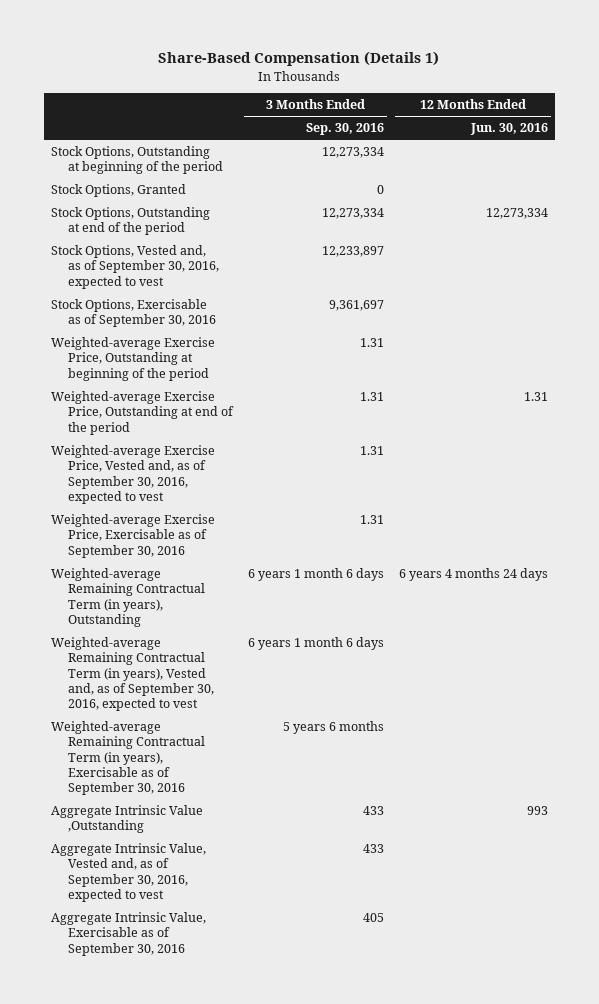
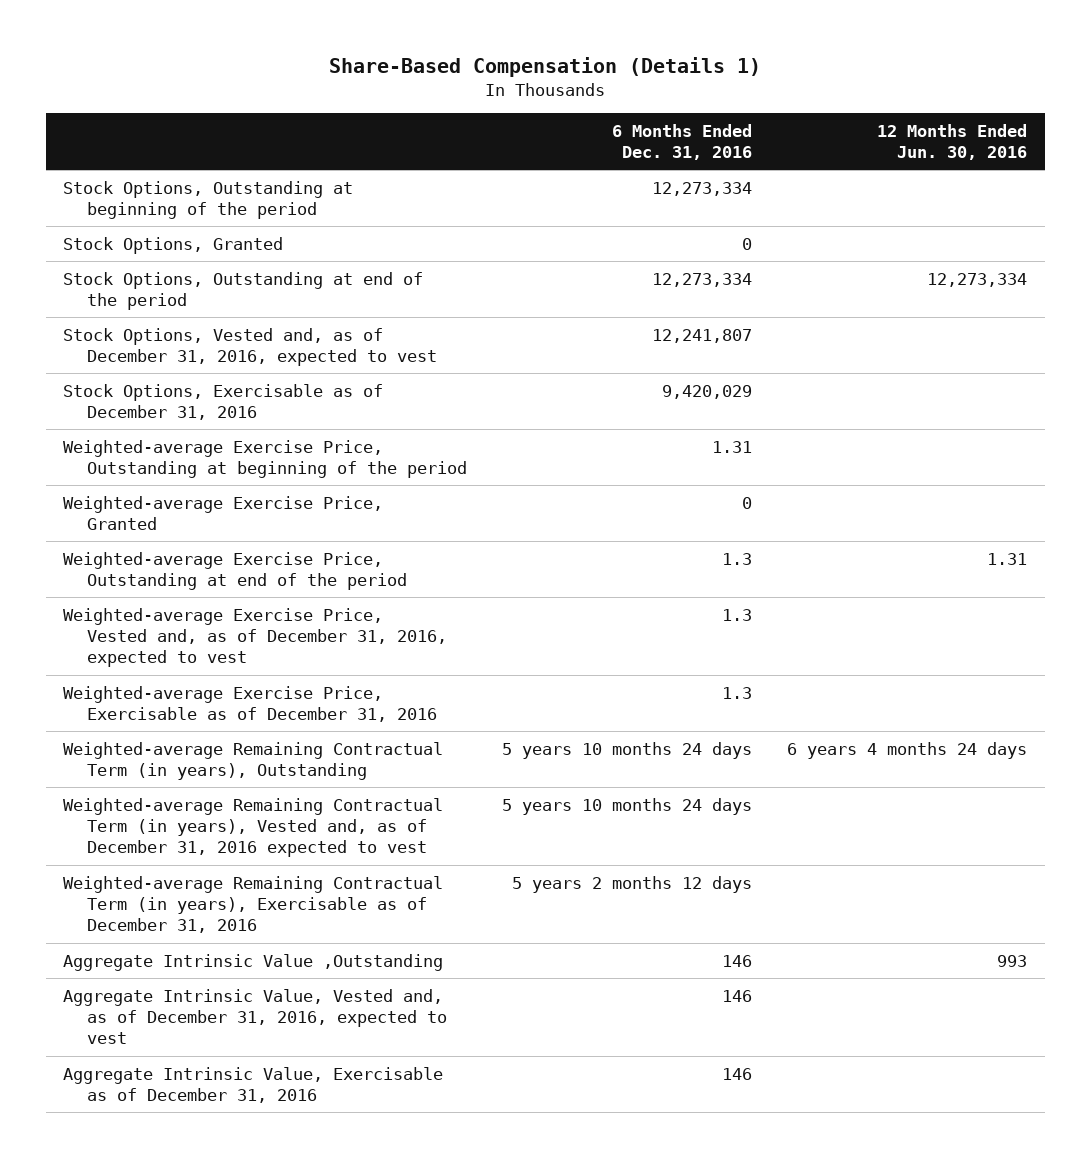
- | 3 Months Ended Sep. 30, 2016 | 12 Months Ended Jun. 30, 2016
+ | 6 Months Ended Dec. 31, 2016 | 12 Months Ended Jun. 30, 2016
- Stock Options, Vested and, as of September 30, 2016, expected to vest | 12,233,897 |
- Stock Options, Exercisable as of September 30, 2016 | 9,361,697 |
+ Stock Options, Vested and, as of December 31, 2016, expected to vest | 12,241,807 |
+ Stock Options, Exercisable as of December 31, 2016 | 9,420,029 |
+ Weighted-average Exercise Price, Granted | 0 |
- Weighted-average Exercise Price, Vested and, as of September 30, 2016, expected to vest | 1.31 |
- Weighted-average Exercise Price, Exercisable as of September 30, 2016 | 1.31 |
+ Weighted-average Exercise Price, Vested and, as of December 31, 2016, expected to vest | 1.3 |
+ Weighted-average Exercise Price, Exercisable as of December 31, 2016 | 1.3 |
- Weighted-average Remaining Contractual Term (in years), Vested and, as of September 30, 2016, expected to vest | 6 years 1 month 6 days |
- Weighted-average Remaining Contractual Term (in years), Exercisable as of September 30, 2016 | 5 years 6 months |
+ Weighted-average Remaining Contractual Term (in years), Vested and, as of December 31, 2016 expected to vest | 5 years 10 months 24 days |
+ Weighted-average Remaining Contractual Term (in years), Exercisable as of December 31, 2016 | 5 years 2 months 12 days |
- Aggregate Intrinsic Value, Vested and, as of September 30, 2016, expected to vest | 433 |
- Aggregate Intrinsic Value, Exercisable as of September 30, 2016 | 405 |
+ Aggregate Intrinsic Value, Vested and, as of December 31, 2016, expected to vest | 146 |
+ Aggregate Intrinsic Value, Exercisable as of December 31, 2016 | 146 |

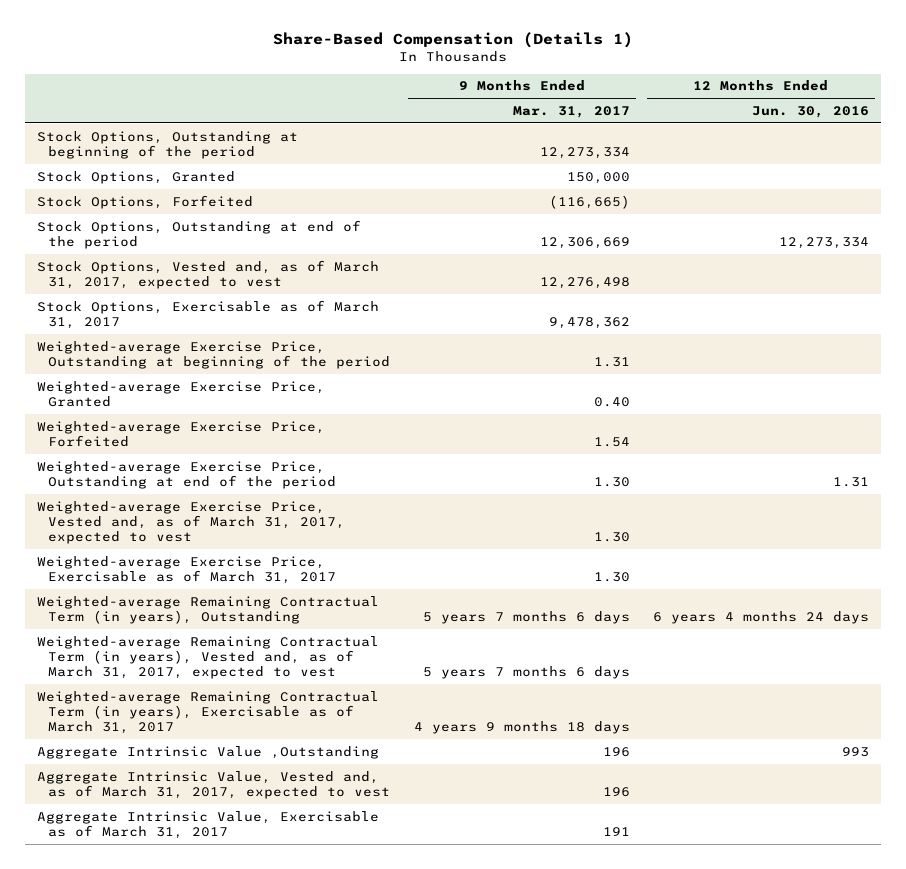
- | 6 Months Ended Dec. 31, 2016 | 12 Months Ended Jun. 30, 2016
+ | 9 Months Ended Mar. 31, 2017 | 12 Months Ended Jun. 30, 2016
+ Stock Options, Forfeited | (116,665) |
- Stock Options, Vested and, as of December 31, 2016, expected to vest | 12,241,807 |
- Stock Options, Exercisable as of December 31, 2016 | 9,420,029 |
+ Stock Options, Vested and, as of March 31, 2017, expected to vest | 12,276,498 |
+ Stock Options, Exercisable as of March 31, 2017 | 9,478,362 |
+ Weighted-average Exercise Price, Forfeited | 1.54 |
- Weighted-average Exercise Price, Vested and, as of December 31, 2016, expected to vest | 1.3 |
- Weighted-average Exercise Price, Exercisable as of December 31, 2016 | 1.3 |
+ Weighted-average Exercise Price, Vested and, as of March 31, 2017, expected to vest | 1.30 |
+ Weighted-average Exercise Price, Exercisable as of March 31, 2017 | 1.30 |
- Weighted-average Remaining Contractual Term (in years), Vested and, as of December 31, 2016 expected to vest | 5 years 10 months 24 days |
- Weighted-average Remaining Contractual Term (in years), Exercisable as of December 31, 2016 | 5 years 2 months 12 days |
+ Weighted-average Remaining Contractual Term (in years), Vested and, as of March 31, 2017, expected to vest | 5 years 7 months 6 days |
+ Weighted-average Remaining Contractual Term (in years), Exercisable as of March 31, 2017 | 4 years 9 months 18 days |
- Aggregate Intrinsic Value, Vested and, as of December 31, 2016, expected to vest | 146 |
- Aggregate Intrinsic Value, Exercisable as of December 31, 2016 | 146 |
+ Aggregate Intrinsic Value, Vested and, as of March 31, 2017, expected to vest | 196 |
+ Aggregate Intrinsic Value, Exercisable as of March 31, 2017 | 191 |

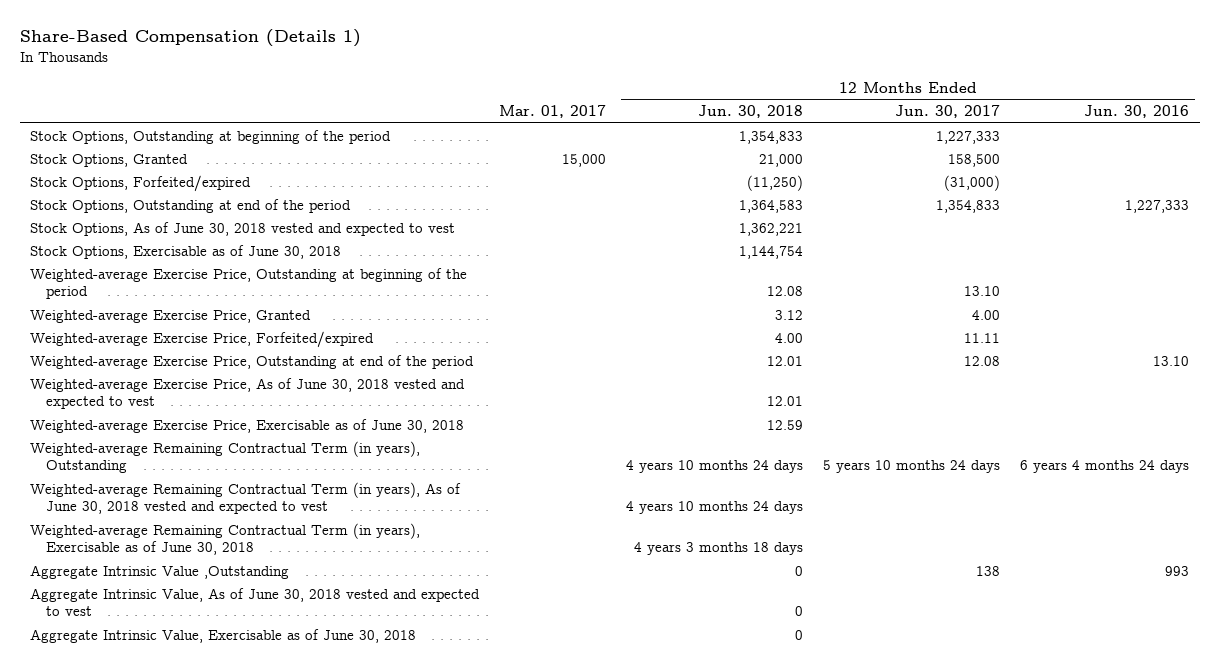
- | 9 Months Ended Mar. 31, 2017 | 12 Months Ended Jun. 30, 2016
+ | Mar. 01, 2017 | 12 Months Ended Jun. 30, 2018 | 12 Months Ended Jun. 30, 2017 | 12 Months Ended Jun. 30, 2016
- Stock Options, Forfeited | (116,665) |
- Stock Options, Outstanding at end of the period | 12,306,669 | 12,273,334
- Stock Options, Vested and, as of March 31, 2017, expected to vest | 12,276,498 |
- Stock Options, Exercisable as of March 31, 2017 | 9,478,362 |
+ Stock Options, Forfeited/expired | | (11,250) | (31,000) |
+ Stock Options, Outstanding at end of the period | | 1,364,583 | 1,354,833 | 1,227,333
+ Stock Options, As of June 30, 2018 vested and expected to vest | | 1,362,221 | |
+ Stock Options, Exercisable as of June 30, 2018 | | 1,144,754 | |
- Weighted-average Exercise Price, Forfeited | 1.54 |
- Weighted-average Exercise Price, Outstanding at end of the period | 1.30 | 1.31
- Weighted-average Exercise Price, Vested and, as of March 31, 2017, expected to vest | 1.30 |
- Weighted-average Exercise Price, Exercisable as of March 31, 2017 | 1.30 |
+ Weighted-average Exercise Price, Forfeited/expired | | 4.00 | 11.11 |
+ Weighted-average Exercise Price, Outstanding at end of the period | | 12.01 | 12.08 | 13.10
+ Weighted-average Exercise Price, As of June 30, 2018 vested and expected to vest | | 12.01 | |
+ Weighted-average Exercise Price, Exercisable as of June 30, 2018 | | 12.59 | |
- Weighted-average Remaining Contractual Term (in years), Vested and, as of March 31, 2017, expected to vest | 5 years 7 months 6 days |
- Weighted-average Remaining Contractual Term (in years), Exercisable as of March 31, 2017 | 4 years 9 months 18 days |
+ Weighted-average Remaining Contractual Term (in years), As of June 30, 2018 vested and expected to vest | | 4 years 10 months 24 days | |
+ Weighted-average Remaining Contractual Term (in years), Exercisable as of June 30, 2018 | | 4 years 3 months 18 days | |
- Aggregate Intrinsic Value, Vested and, as of March 31, 2017, expected to vest | 196 |
- Aggregate Intrinsic Value, Exercisable as of March 31, 2017 | 191 |
+ Aggregate Intrinsic Value, As of June 30, 2018 vested and expected to vest | | 0 | |
+ Aggregate Intrinsic Value, Exercisable as of June 30, 2018 | | 0 | |

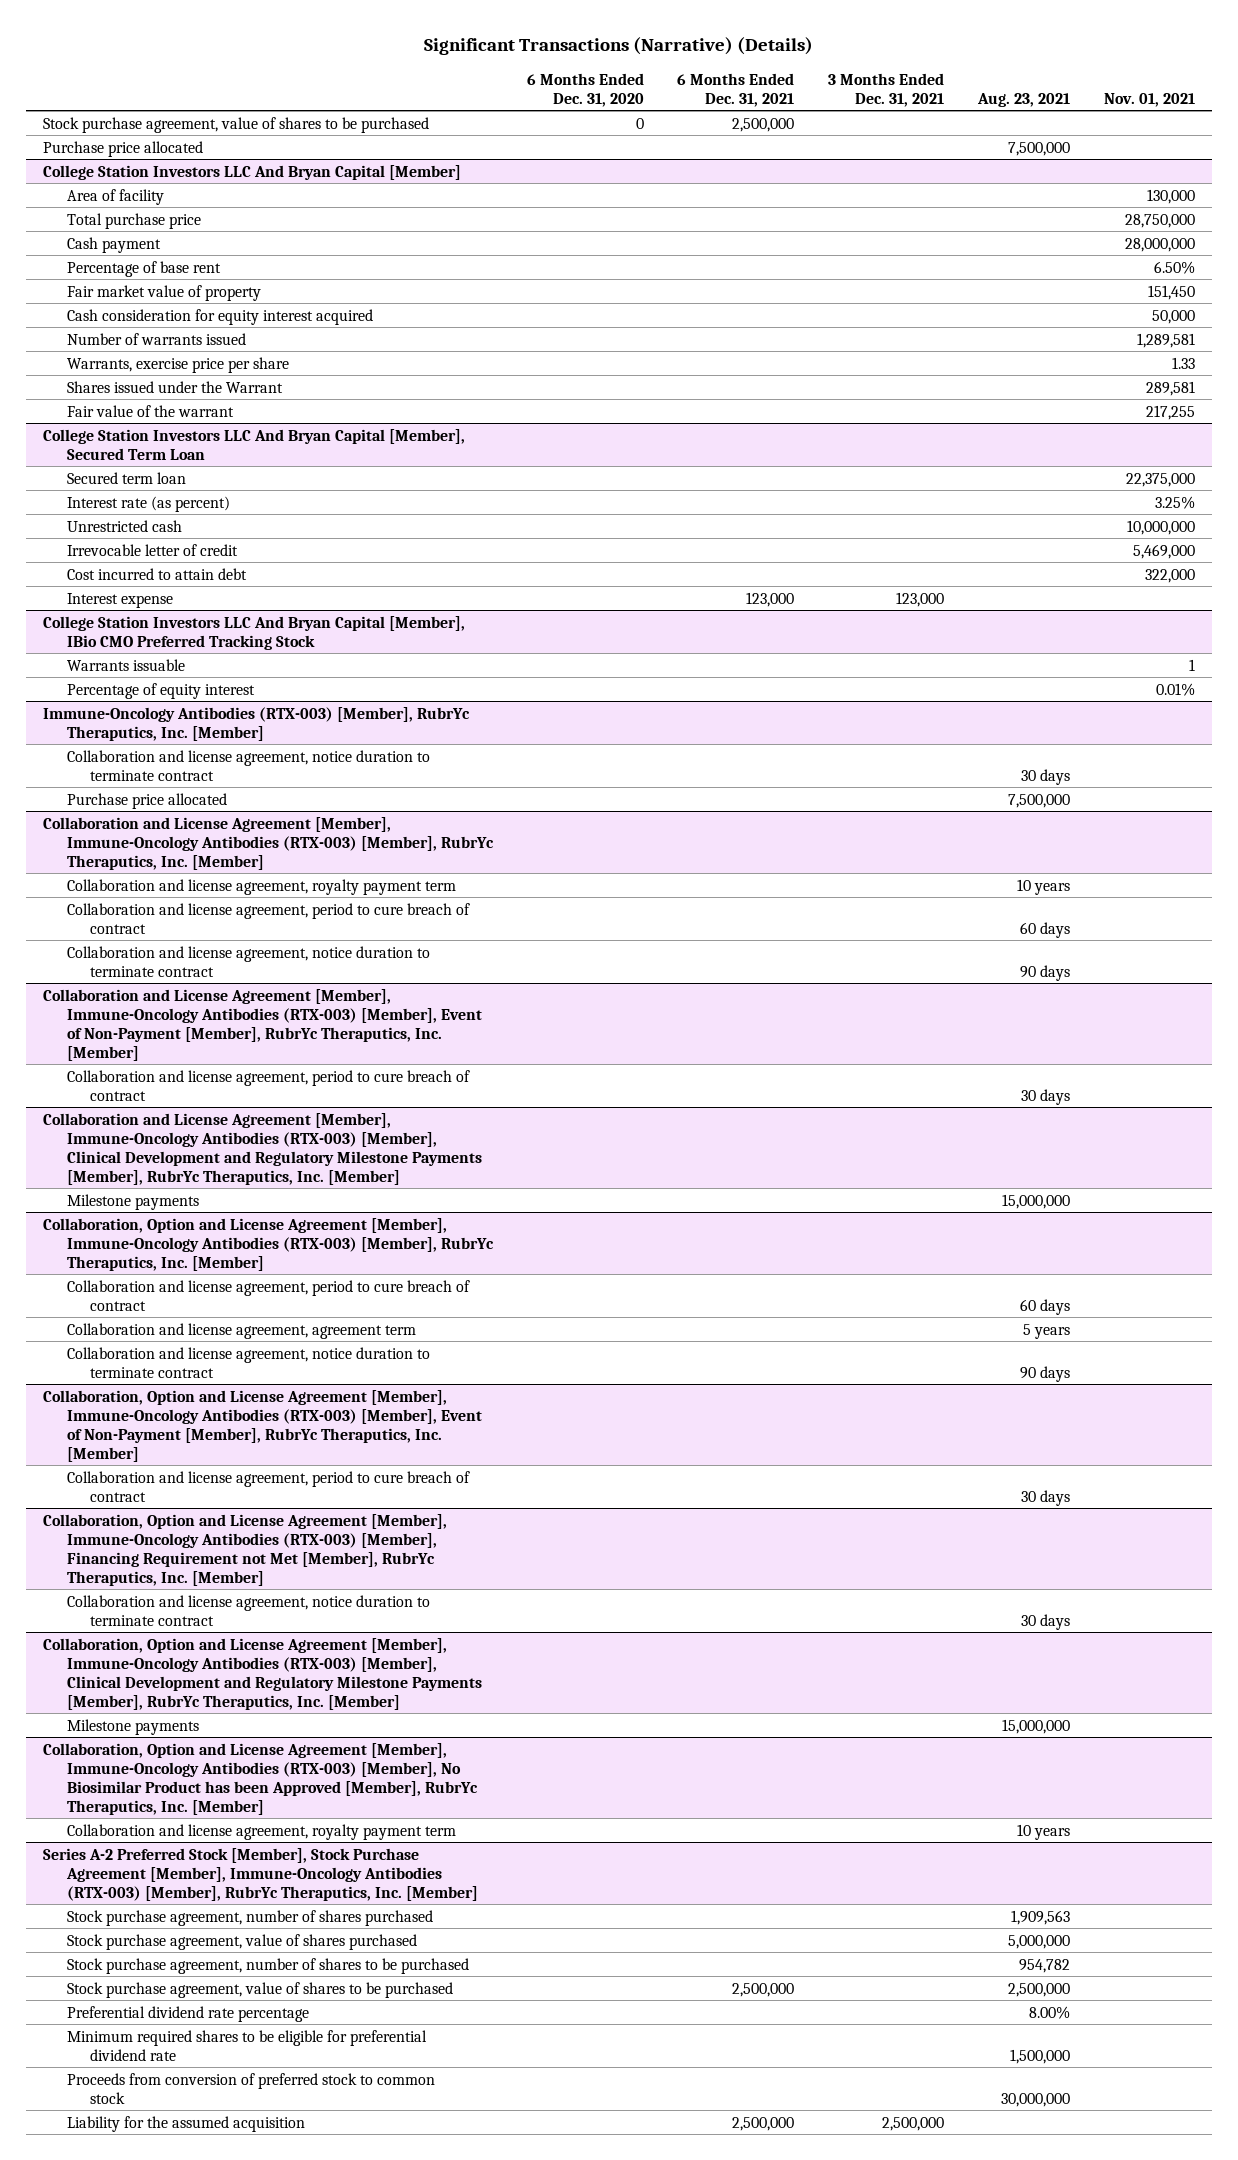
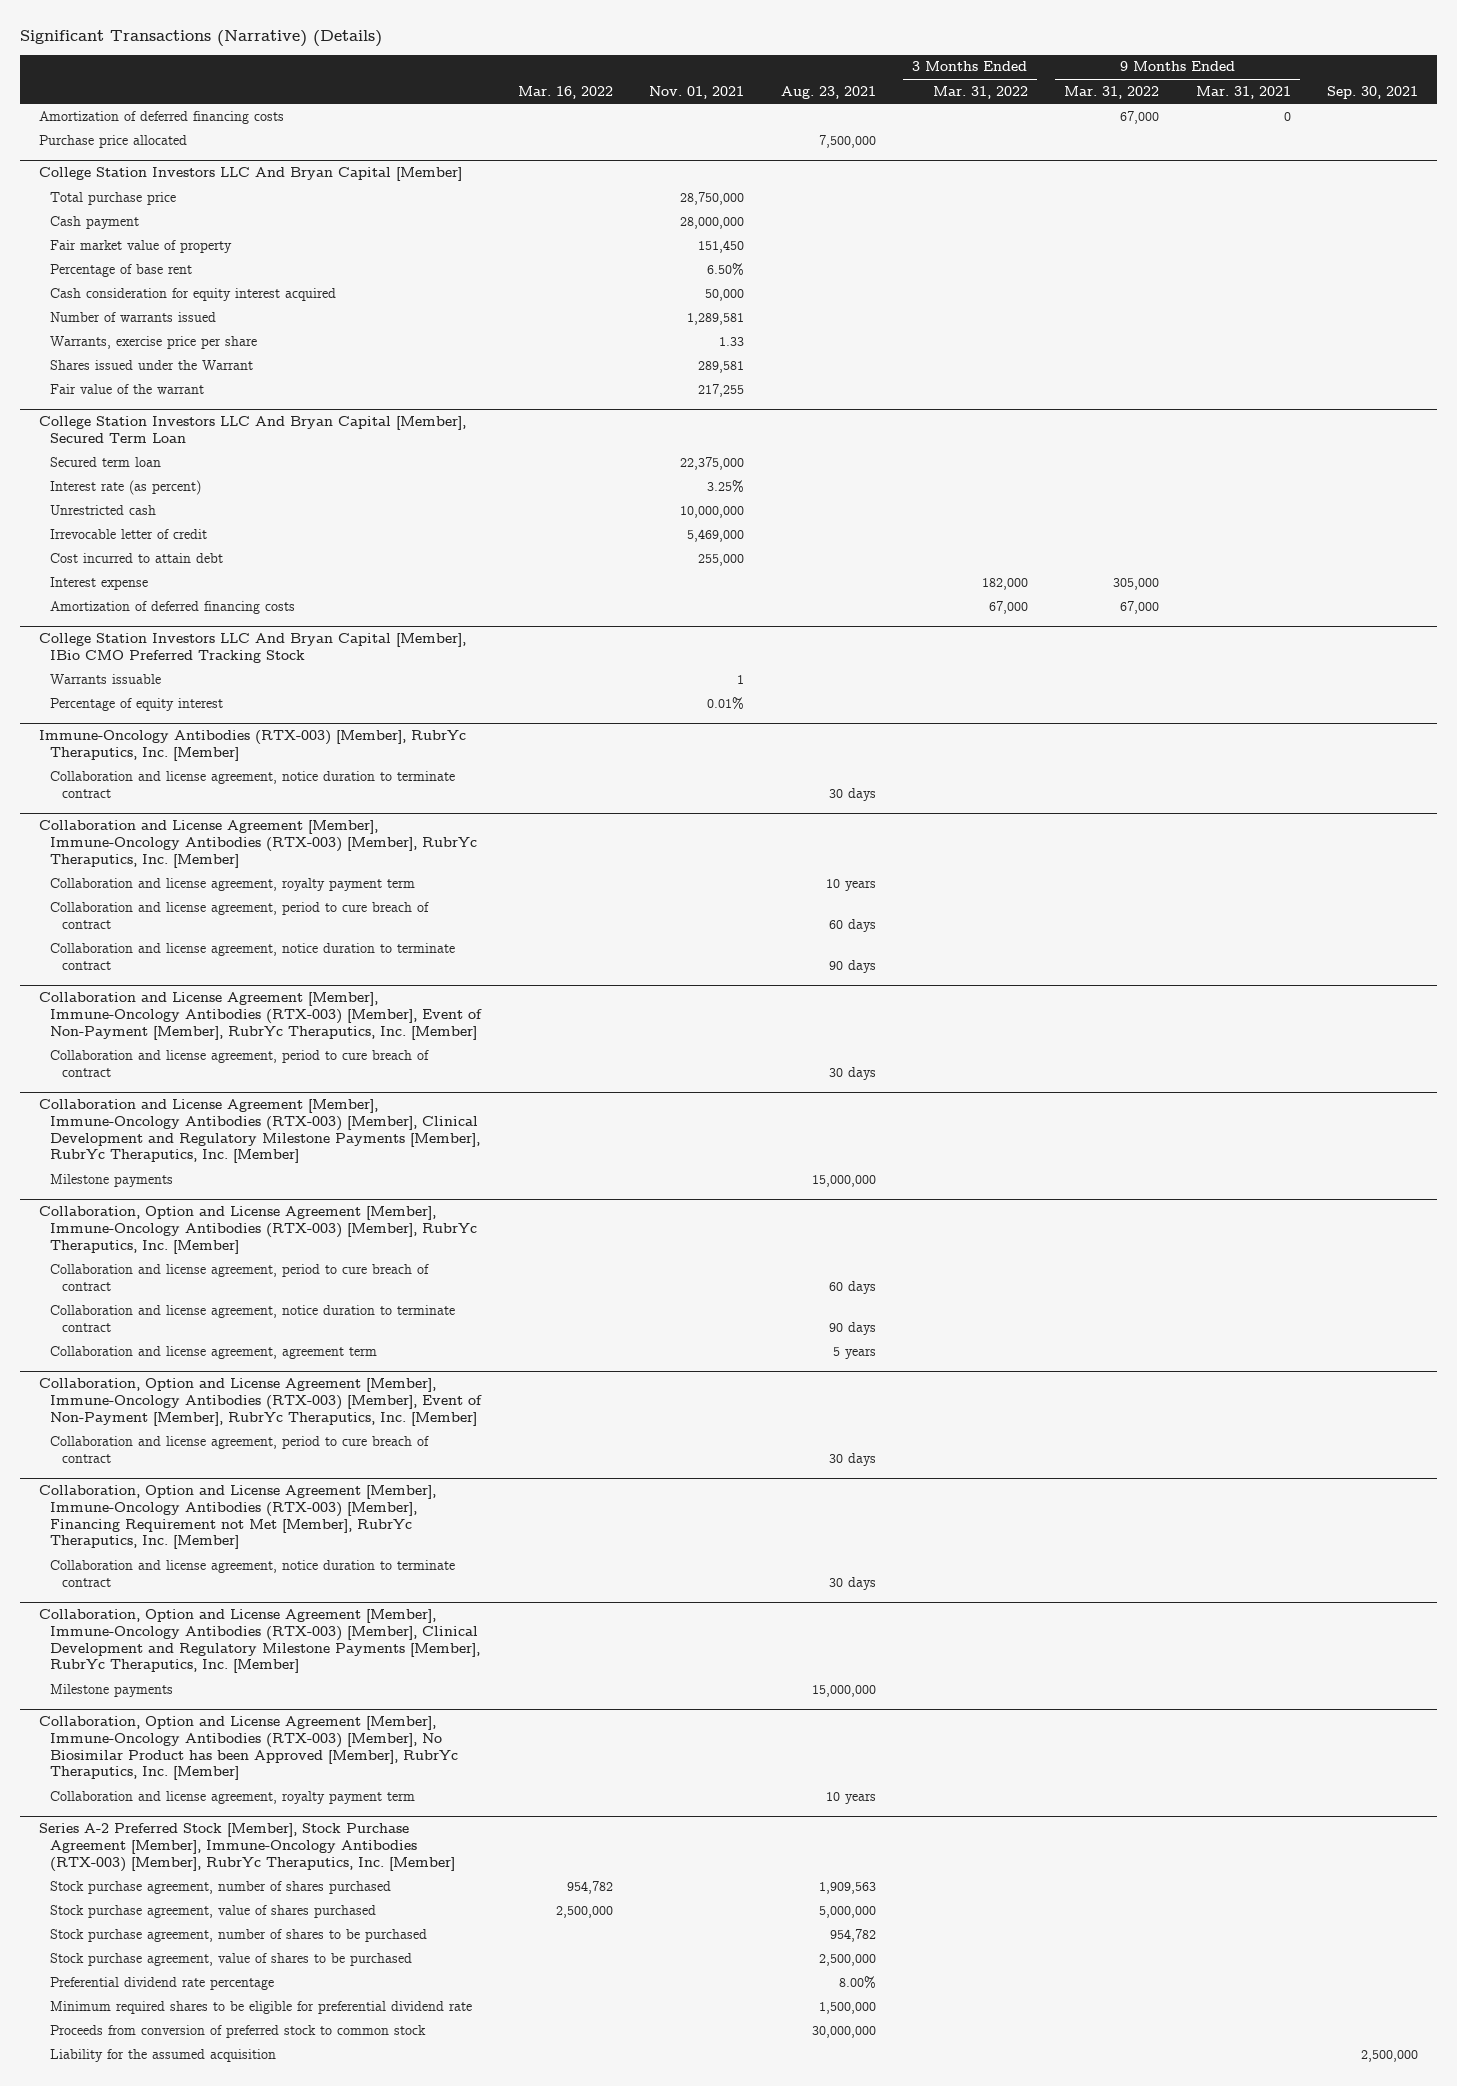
- | 6 Months Ended Dec. 31, 2020 | 6 Months Ended Dec. 31, 2021 | 3 Months Ended Dec. 31, 2021 | Aug. 23, 2021 | Nov. 01, 2021
+ | Mar. 16, 2022 | Nov. 01, 2021 | Aug. 23, 2021 | 3 Months Ended Mar. 31, 2022 | 9 Months Ended Mar. 31, 2022 | 9 Months Ended Mar. 31, 2021 | Sep. 30, 2021
- Stock purchase agreement, value of shares to be purchased | 0 | 2,500,000 | | |
+ Amortization of deferred financing costs | | | | | 67,000 | 0 |
@ College Station Investors LLC And Bryan Capital [Member]
- Area of facility | | | | | 130,000
moved down: Percentage of base rent | | 6.50% | | | | |
@ College Station Investors LLC And Bryan Capital [Member], Secured Term Loan
- Cost incurred to attain debt | | | | | 322,000
+ Cost incurred to attain debt | | 255,000 | | | | |
+ Amortization of deferred financing costs | | | | 67,000 | 67,000 | |
@ Immune-Oncology Antibodies (RTX-003) [Member], RubrYc Theraputics, Inc. [Member]
- Purchase price allocated | | | | 7,500,000 |
@ Collaboration, Option and License Agreement [Member], Immune-Oncology Antibodies (RTX-003) [Member], RubrYc Theraputics, Inc. [Member]
moved down: Collaboration and license agreement, agreement term | | | 5 years | | | |

